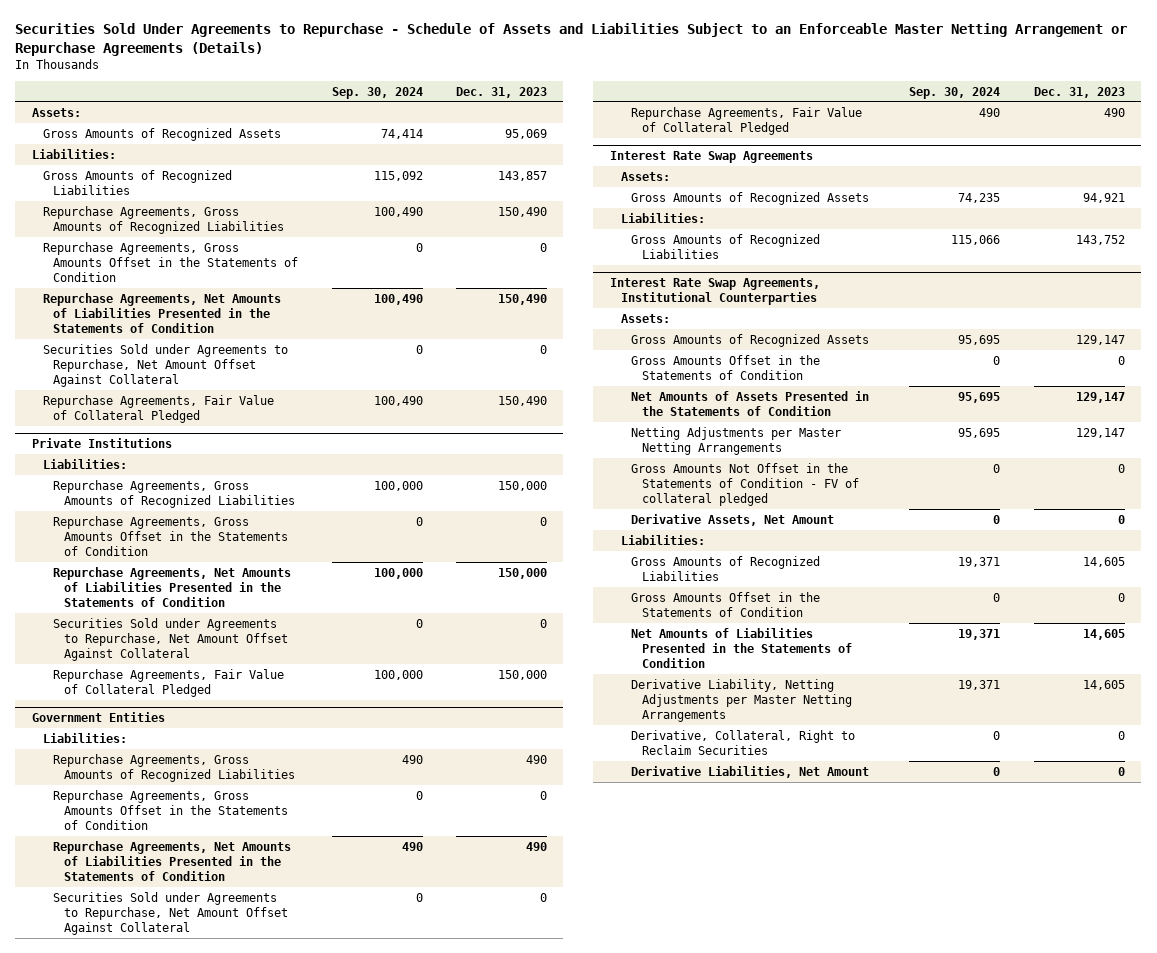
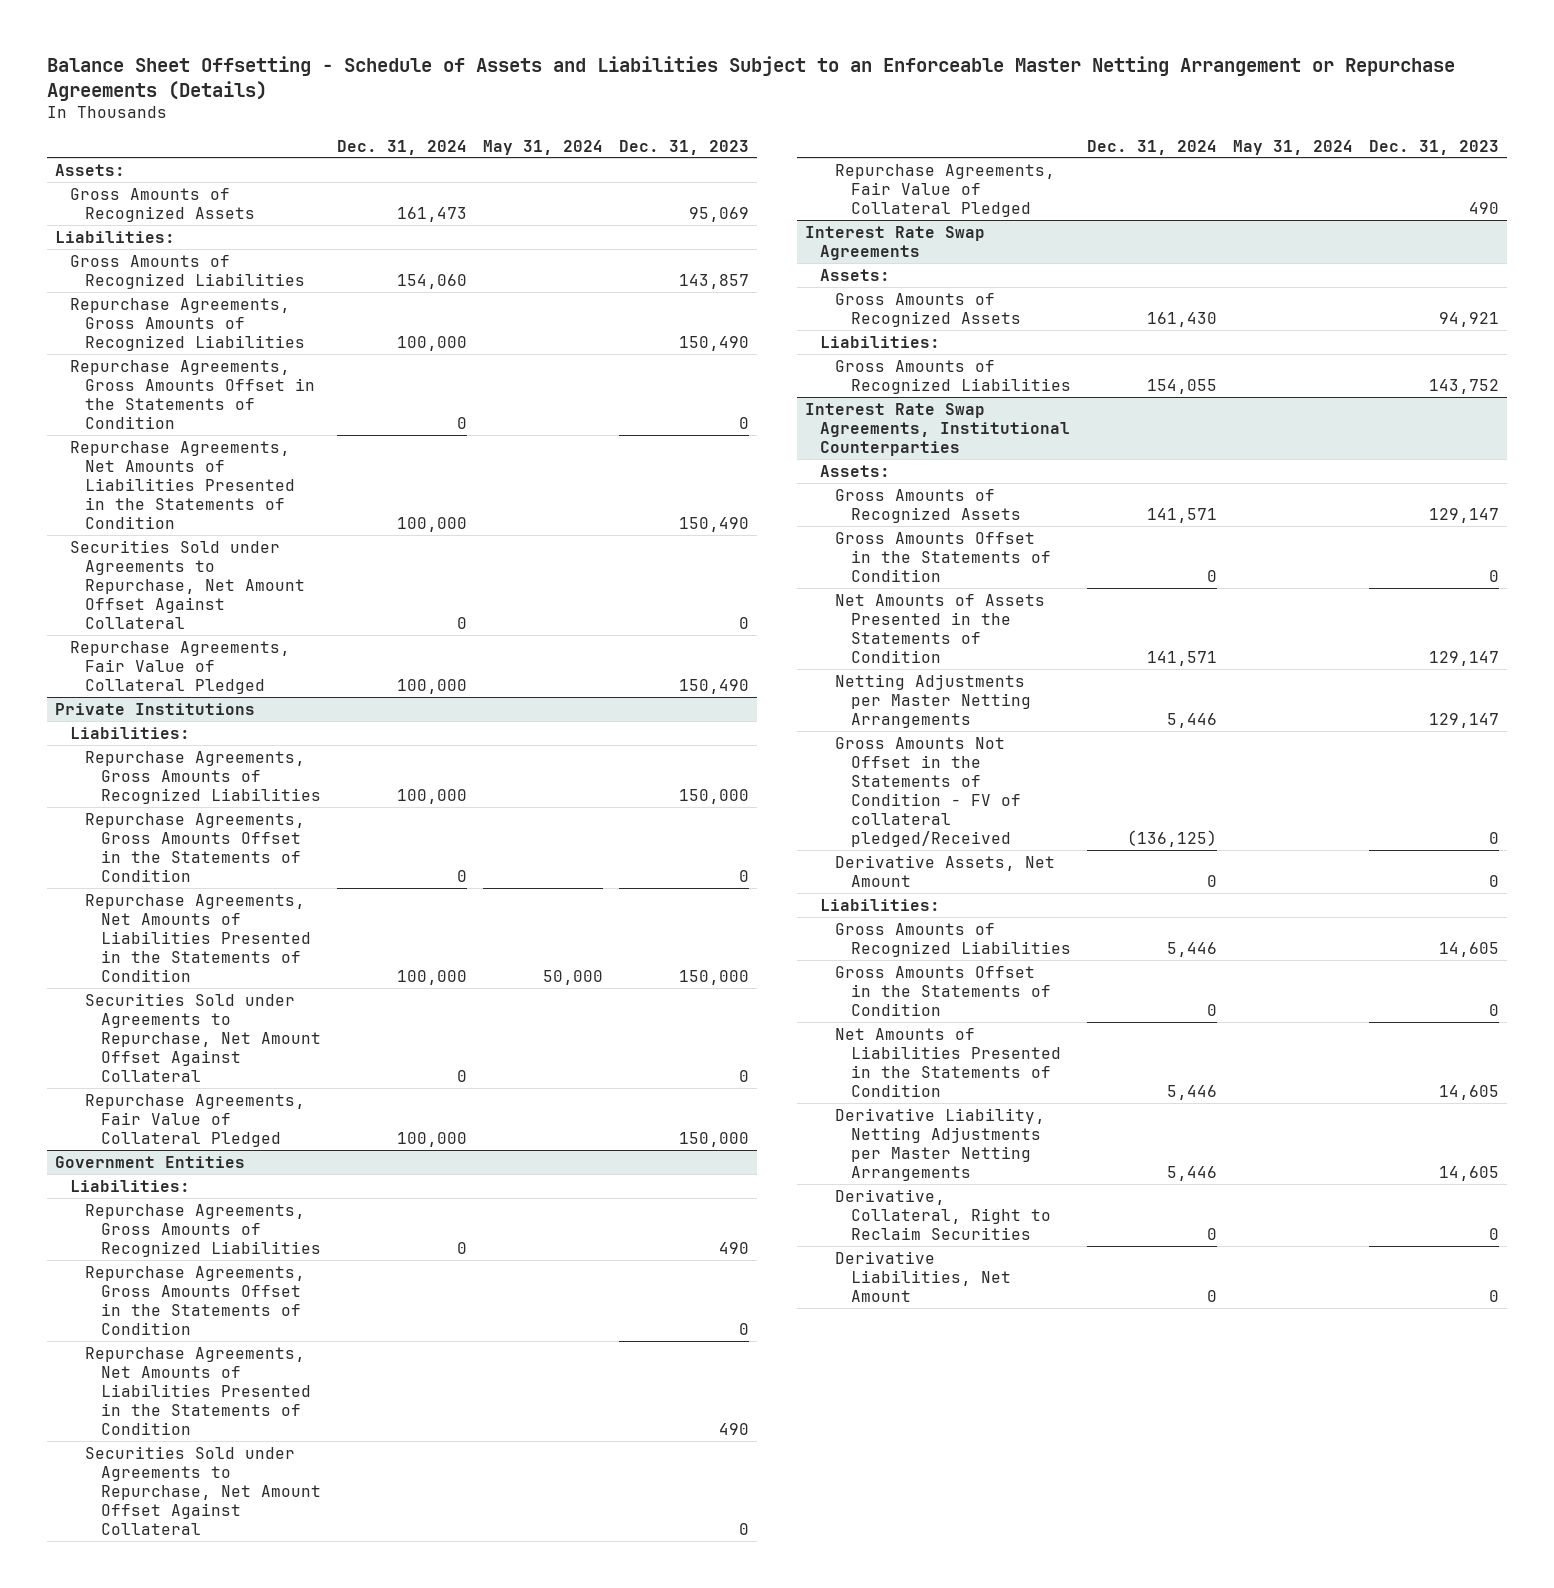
- Securities Sold Under Agreements to Repurchase - Schedule of Assets and Liabilities Subject to an Enforceable Master Netting Arrangement or Repurchase Agreements (Details)
+ Balance Sheet Offsetting - Schedule of Assets and Liabilities Subject to an Enforceable Master Netting Arrangement or Repurchase Agreements (Details)
- | Sep. 30, 2024 | Dec. 31, 2023
+ | Dec. 31, 2024 | May 31, 2024 | Dec. 31, 2023
@ Interest Rate Swap Agreements, Institutional Counterparties
- Gross Amounts Not Offset in the Statements of Condition - FV of collateral pledged | 0 | 0
+ Gross Amounts Not Offset in the Statements of Condition - FV of collateral pledged/Received | (136,125) | | 0

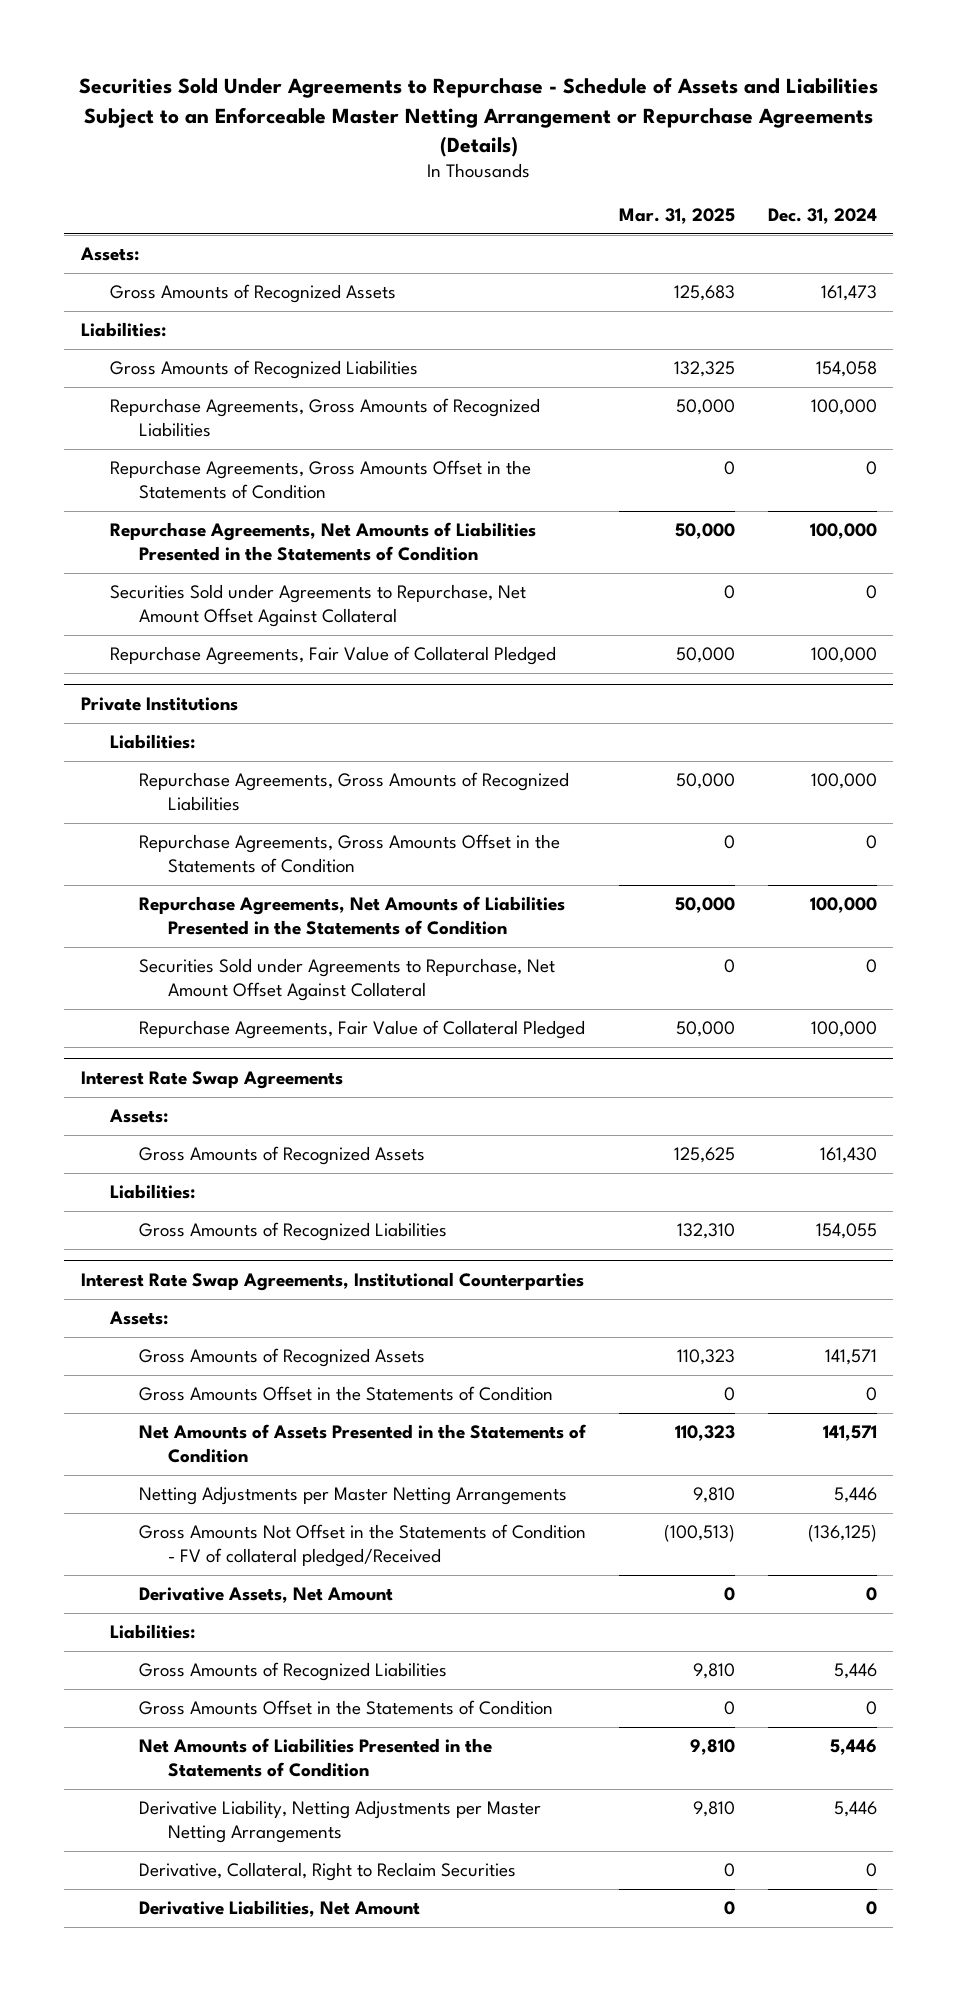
- Balance Sheet Offsetting - Schedule of Assets and Liabilities Subject to an Enforceable Master Netting Arrangement or Repurchase Agreements (Details)
+ Securities Sold Under Agreements to Repurchase - Schedule of Assets and Liabilities Subject to an Enforceable Master Netting Arrangement or Repurchase Agreements (Details)
- | Dec. 31, 2024 | May 31, 2024 | Dec. 31, 2023
+ | Mar. 31, 2025 | Dec. 31, 2024
- Gross Amounts of Recognized Liabilities | 154,060 | | 143,857
+ Gross Amounts of Recognized Liabilities | 132,325 | 154,058
- Government Entities
- Liabilities:
- Repurchase Agreements, Gross Amounts of Recognized Liabilities | 0 | | 490
- Repurchase Agreements, Gross Amounts Offset in the Statements of Condition | | | 0
- Repurchase Agreements, Net Amounts of Liabilities Presented in the Statements of Condition | | | 490
- Securities Sold under Agreements to Repurchase, Net Amount Offset Against Collateral | | | 0
- Repurchase Agreements, Fair Value of Collateral Pledged | | | 490

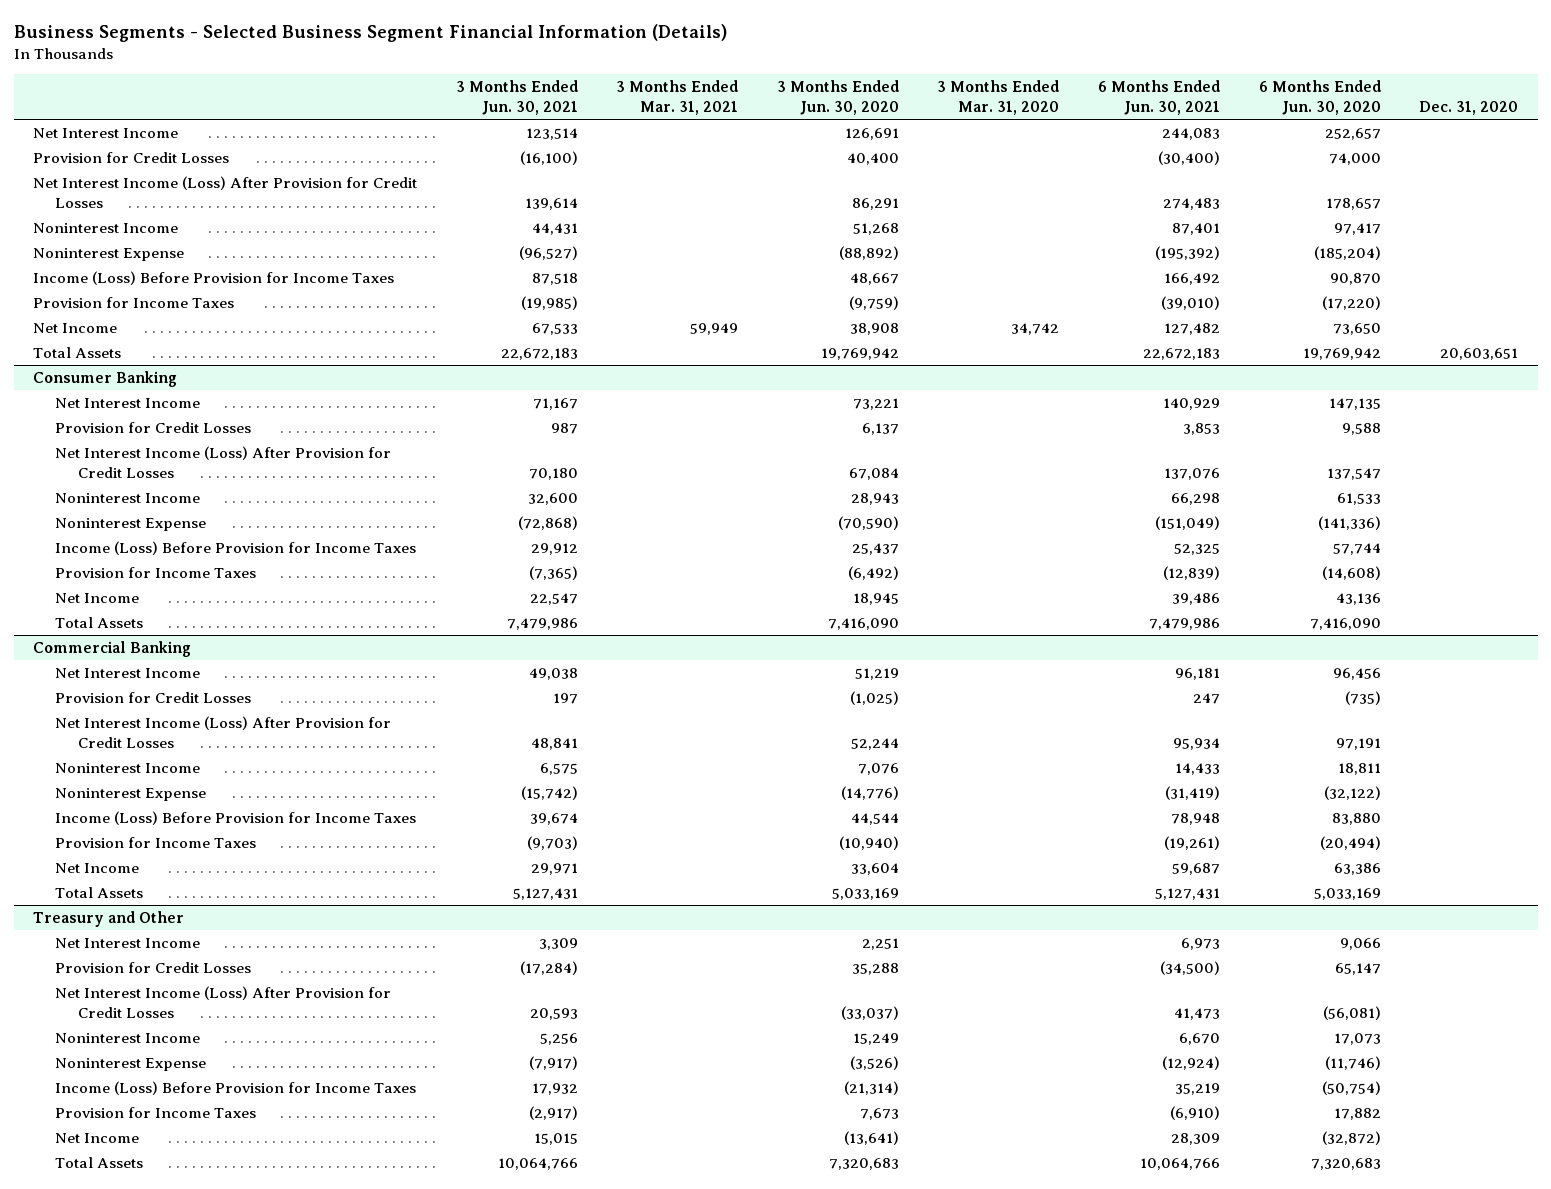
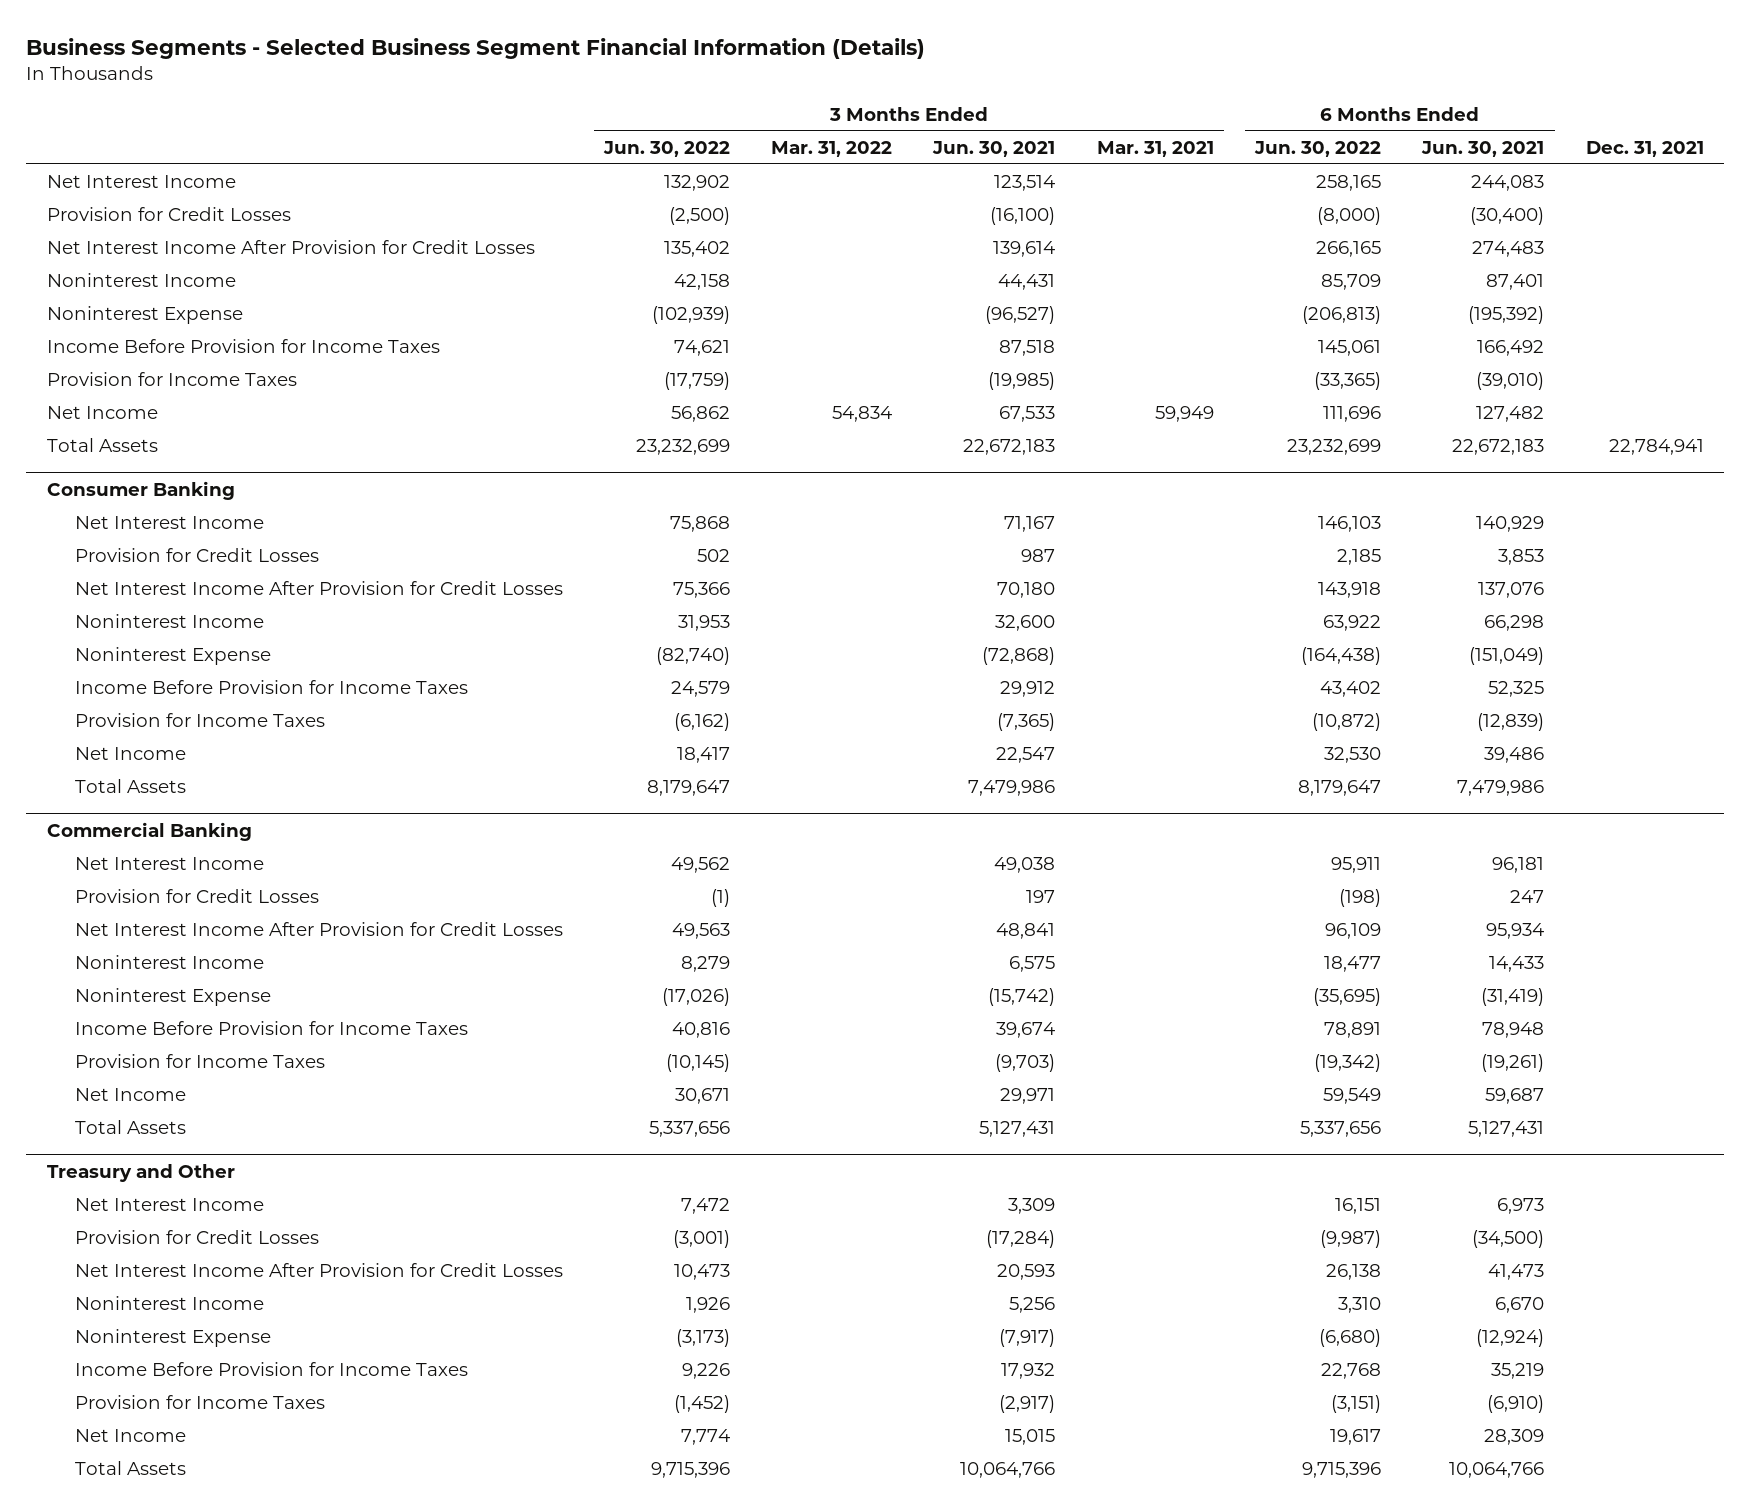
- | 3 Months Ended Jun. 30, 2021 | 3 Months Ended Mar. 31, 2021 | 3 Months Ended Jun. 30, 2020 | 3 Months Ended Mar. 31, 2020 | 6 Months Ended Jun. 30, 2021 | 6 Months Ended Jun. 30, 2020 | Dec. 31, 2020
+ | 3 Months Ended Jun. 30, 2022 | 3 Months Ended Mar. 31, 2022 | 3 Months Ended Jun. 30, 2021 | 3 Months Ended Mar. 31, 2021 | 6 Months Ended Jun. 30, 2022 | 6 Months Ended Jun. 30, 2021 | Dec. 31, 2021
- Net Interest Income (Loss) After Provision for Credit Losses | 139,614 | | 86,291 | | 274,483 | 178,657 |
+ Net Interest Income After Provision for Credit Losses | 135,402 | | 139,614 | | 266,165 | 274,483 |
- Income (Loss) Before Provision for Income Taxes | 87,518 | | 48,667 | | 166,492 | 90,870 |
+ Income Before Provision for Income Taxes | 74,621 | | 87,518 | | 145,061 | 166,492 |
@ Consumer Banking
- Net Interest Income (Loss) After Provision for Credit Losses | 70,180 | | 67,084 | | 137,076 | 137,547 |
+ Net Interest Income After Provision for Credit Losses | 75,366 | | 70,180 | | 143,918 | 137,076 |
- Income (Loss) Before Provision for Income Taxes | 29,912 | | 25,437 | | 52,325 | 57,744 |
+ Income Before Provision for Income Taxes | 24,579 | | 29,912 | | 43,402 | 52,325 |
@ Commercial Banking
- Net Interest Income (Loss) After Provision for Credit Losses | 48,841 | | 52,244 | | 95,934 | 97,191 |
+ Net Interest Income After Provision for Credit Losses | 49,563 | | 48,841 | | 96,109 | 95,934 |
- Income (Loss) Before Provision for Income Taxes | 39,674 | | 44,544 | | 78,948 | 83,880 |
+ Income Before Provision for Income Taxes | 40,816 | | 39,674 | | 78,891 | 78,948 |
@ Treasury and Other
- Net Interest Income (Loss) After Provision for Credit Losses | 20,593 | | (33,037) | | 41,473 | (56,081) |
+ Net Interest Income After Provision for Credit Losses | 10,473 | | 20,593 | | 26,138 | 41,473 |
- Income (Loss) Before Provision for Income Taxes | 17,932 | | (21,314) | | 35,219 | (50,754) |
+ Income Before Provision for Income Taxes | 9,226 | | 17,932 | | 22,768 | 35,219 |

